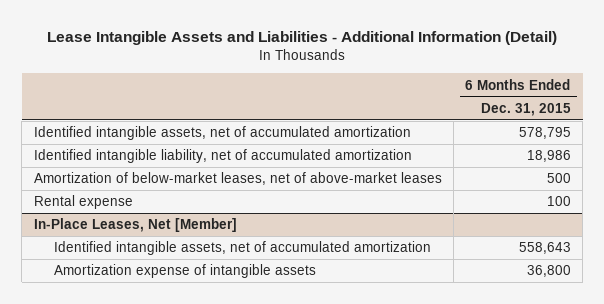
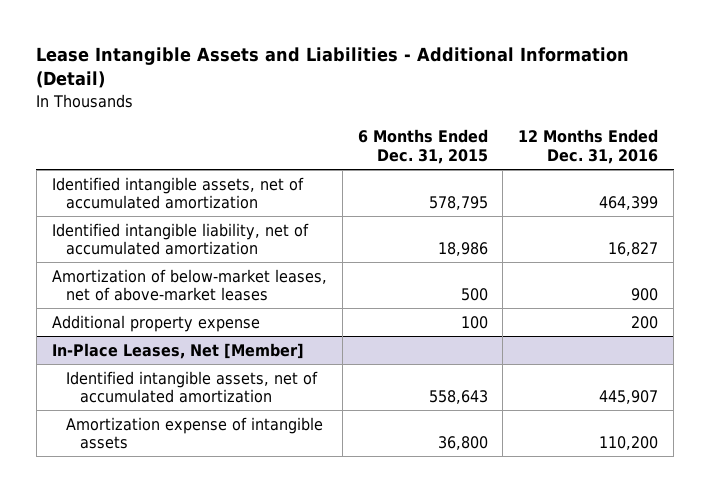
- | 6 Months Ended Dec. 31, 2015
+ | 6 Months Ended Dec. 31, 2015 | 12 Months Ended Dec. 31, 2016
- Rental expense | 100
+ Additional property expense | 100 | 200

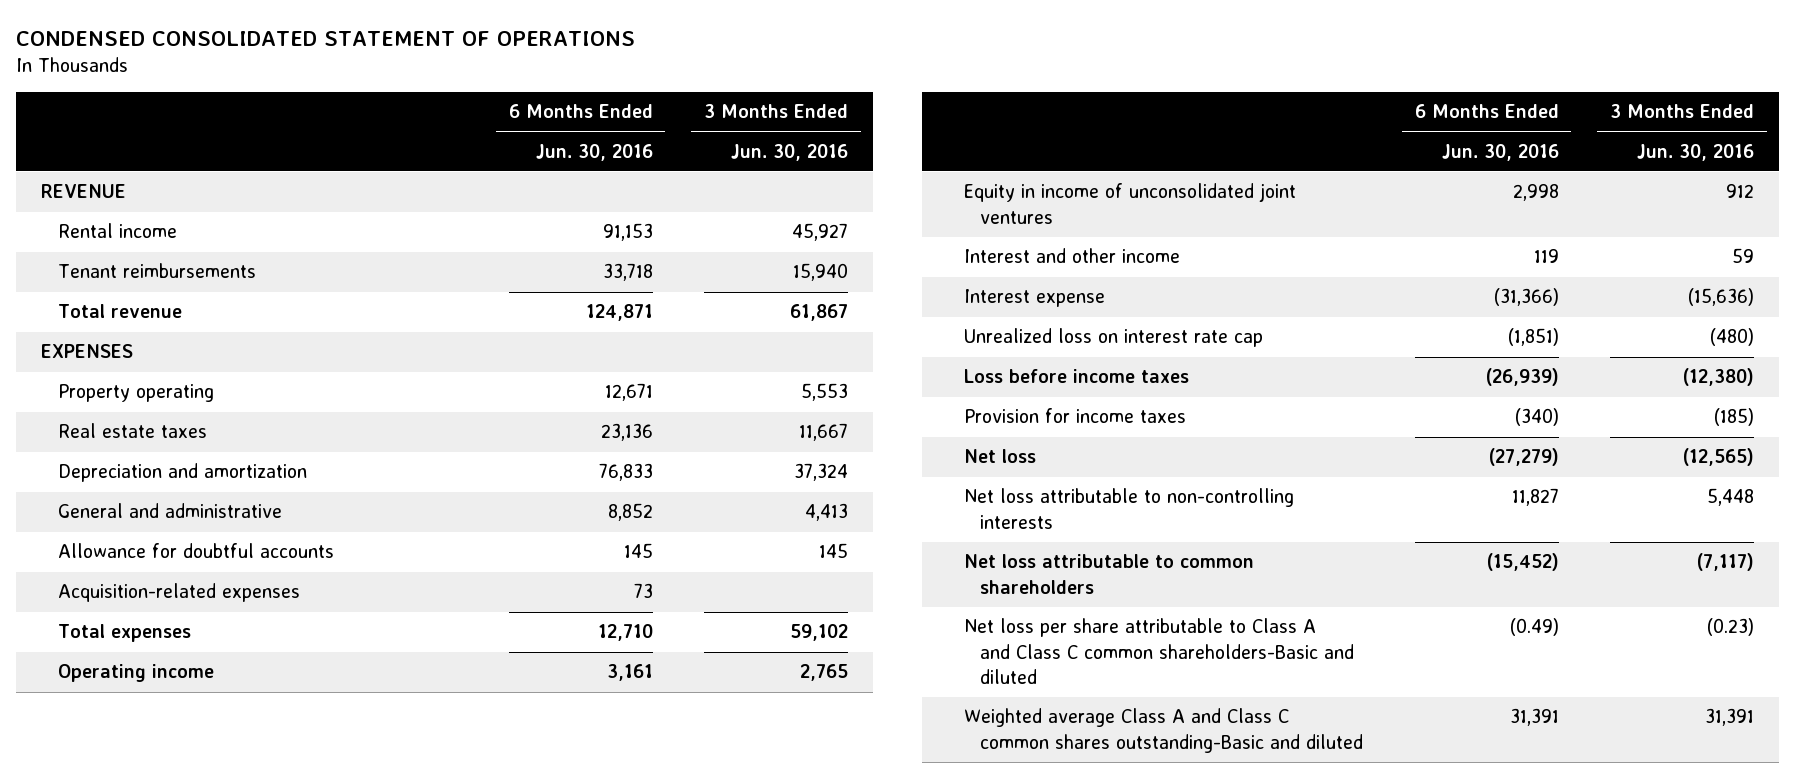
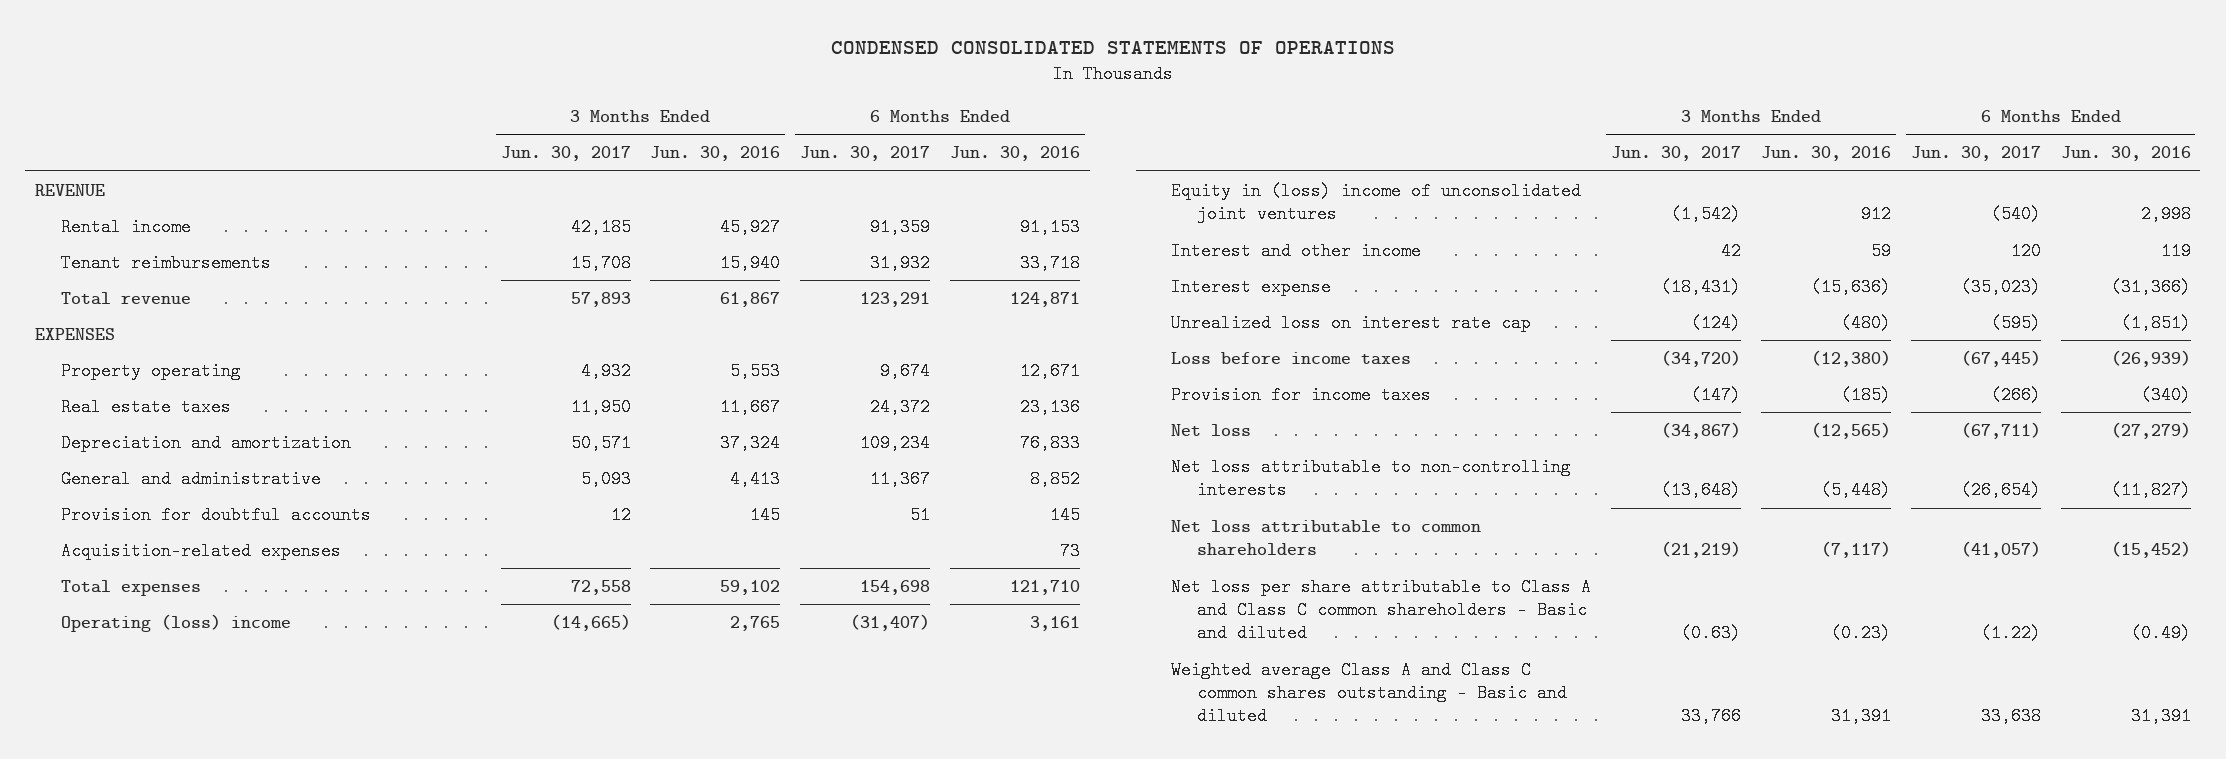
- CONDENSED CONSOLIDATED STATEMENT OF OPERATIONS
+ CONDENSED CONSOLIDATED STATEMENTS OF OPERATIONS
- | 6 Months Ended Jun. 30, 2016 | 3 Months Ended Jun. 30, 2016
+ | 3 Months Ended Jun. 30, 2017 | 3 Months Ended Jun. 30, 2016 | 6 Months Ended Jun. 30, 2017 | 6 Months Ended Jun. 30, 2016
- Allowance for doubtful accounts | 145 | 145
+ Provision for doubtful accounts | 12 | 145 | 51 | 145
- Total expenses | 12,710 | 59,102
- Operating income | 3,161 | 2,765
- Equity in income of unconsolidated joint ventures | 2,998 | 912
+ Total expenses | 72,558 | 59,102 | 154,698 | 121,710
+ Operating (loss) income | (14,665) | 2,765 | (31,407) | 3,161
+ Equity in (loss) income of unconsolidated joint ventures | (1,542) | 912 | (540) | 2,998
- Net loss attributable to non-controlling interests | 11,827 | 5,448
+ Net loss attributable to non-controlling interests | (13,648) | (5,448) | (26,654) | (11,827)
- Net loss per share attributable to Class A and Class C common shareholders-Basic and diluted | (0.49) | (0.23)
- Weighted average Class A and Class C common shares outstanding-Basic and diluted | 31,391 | 31,391
+ Net loss per share attributable to Class A and Class C common shareholders - Basic and diluted | (0.63) | (0.23) | (1.22) | (0.49)
+ Weighted average Class A and Class C common shares outstanding - Basic and diluted | 33,766 | 31,391 | 33,638 | 31,391

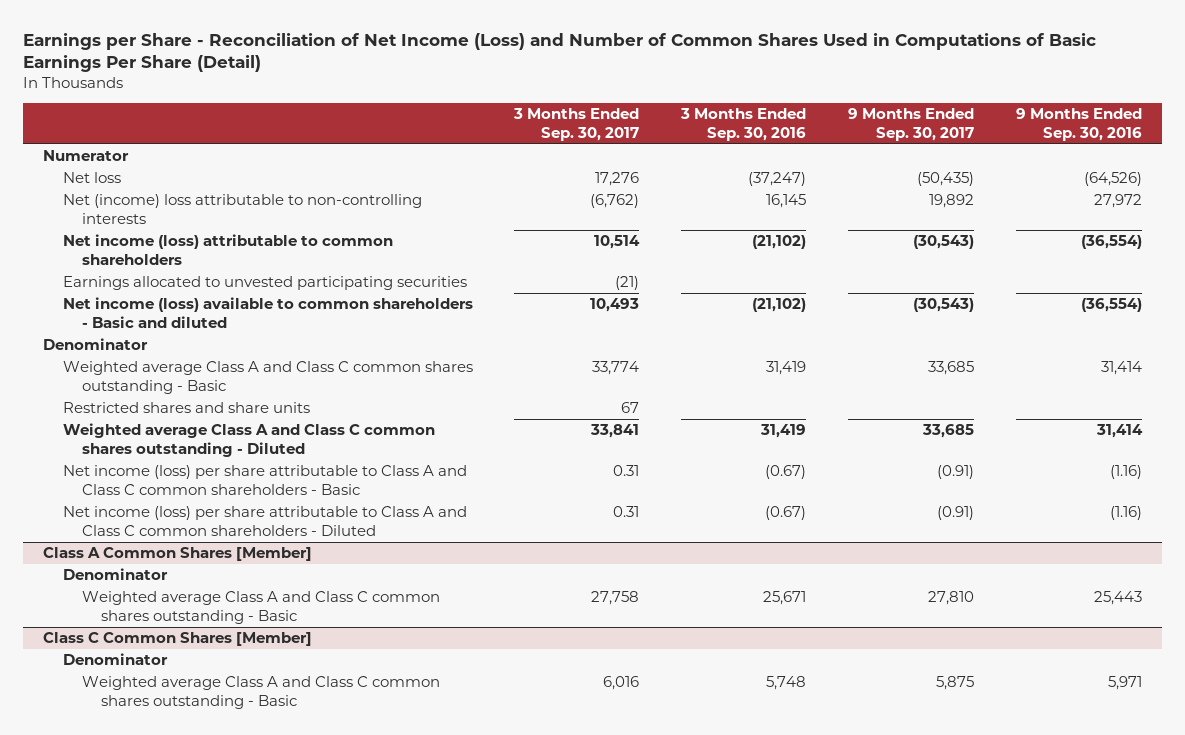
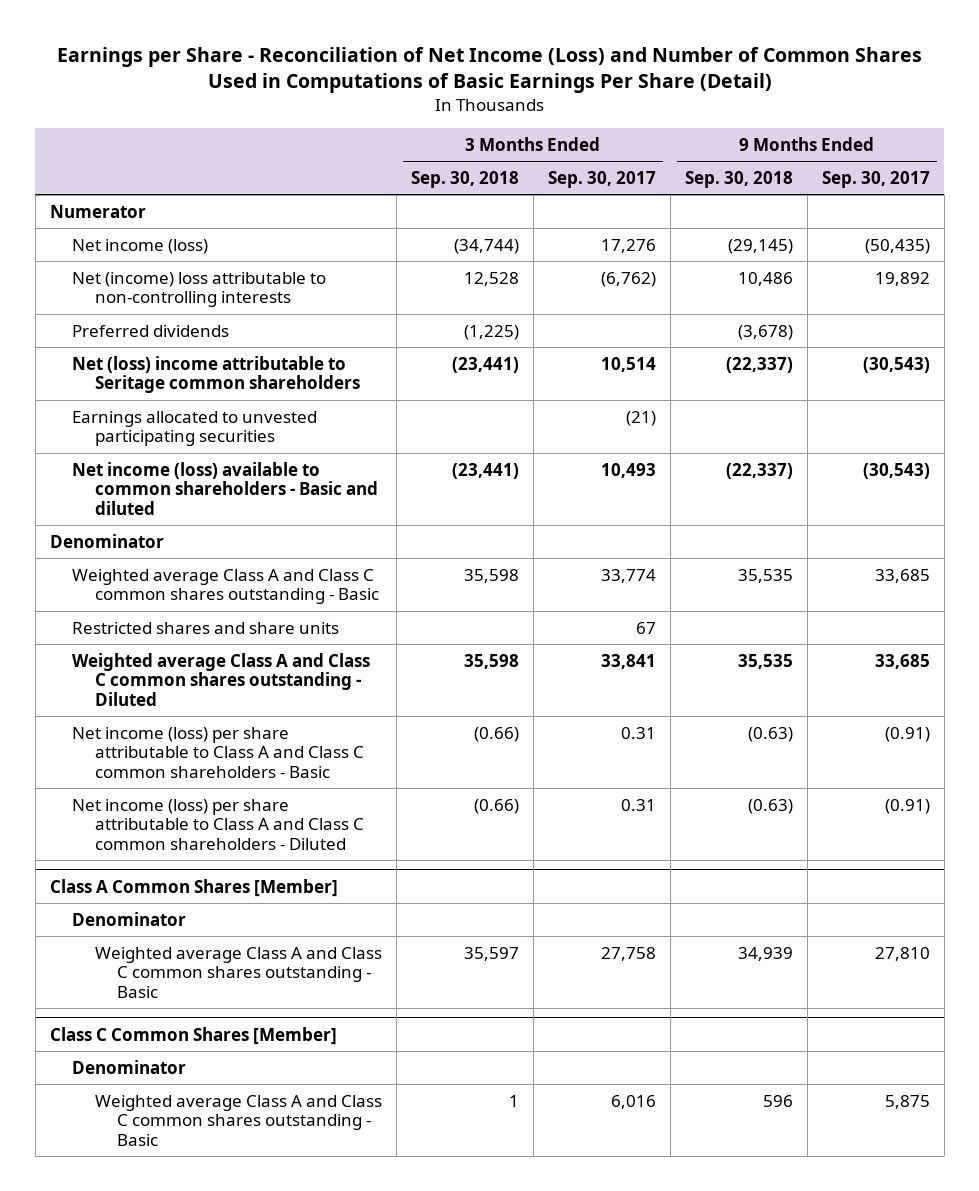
- | 3 Months Ended Sep. 30, 2017 | 3 Months Ended Sep. 30, 2016 | 9 Months Ended Sep. 30, 2017 | 9 Months Ended Sep. 30, 2016
+ | 3 Months Ended Sep. 30, 2018 | 3 Months Ended Sep. 30, 2017 | 9 Months Ended Sep. 30, 2018 | 9 Months Ended Sep. 30, 2017
- Net loss | 17,276 | (37,247) | (50,435) | (64,526)
+ Net income (loss) | (34,744) | 17,276 | (29,145) | (50,435)
- Net income (loss) attributable to common shareholders | 10,514 | (21,102) | (30,543) | (36,554)
+ Preferred dividends | (1,225) | | (3,678) |
+ Net (loss) income attributable to Seritage common shareholders | (23,441) | 10,514 | (22,337) | (30,543)

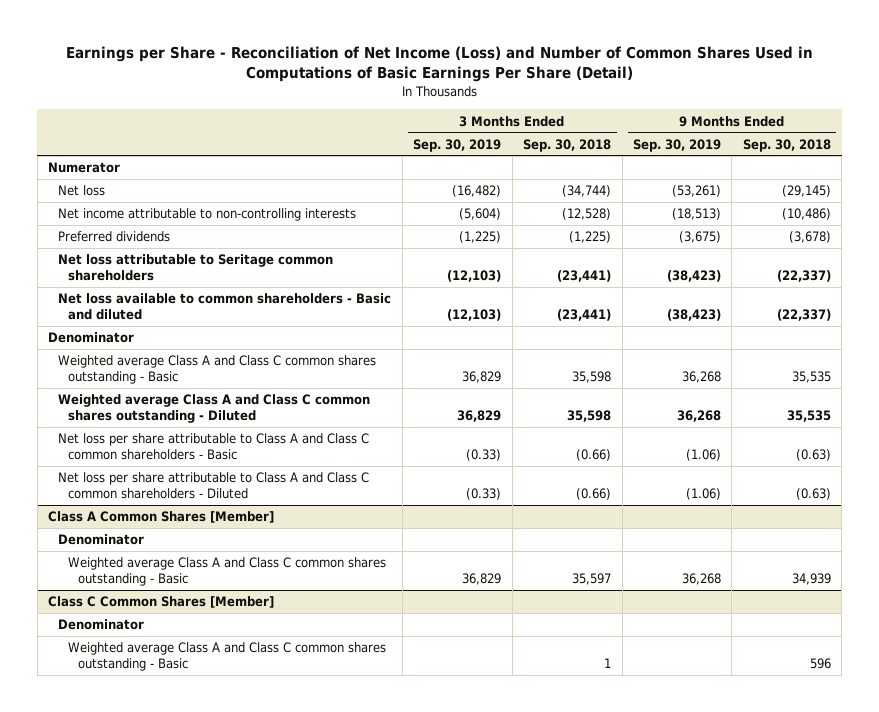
- | 3 Months Ended Sep. 30, 2018 | 3 Months Ended Sep. 30, 2017 | 9 Months Ended Sep. 30, 2018 | 9 Months Ended Sep. 30, 2017
+ | 3 Months Ended Sep. 30, 2019 | 3 Months Ended Sep. 30, 2018 | 9 Months Ended Sep. 30, 2019 | 9 Months Ended Sep. 30, 2018
- Net income (loss) | (34,744) | 17,276 | (29,145) | (50,435)
- Net (income) loss attributable to non-controlling interests | 12,528 | (6,762) | 10,486 | 19,892
+ Net loss | (16,482) | (34,744) | (53,261) | (29,145)
+ Net income attributable to non-controlling interests | (5,604) | (12,528) | (18,513) | (10,486)
- Net (loss) income attributable to Seritage common shareholders | (23,441) | 10,514 | (22,337) | (30,543)
- Earnings allocated to unvested participating securities | | (21) | |
- Net income (loss) available to common shareholders - Basic and diluted | (23,441) | 10,493 | (22,337) | (30,543)
+ Net loss attributable to Seritage common shareholders | (12,103) | (23,441) | (38,423) | (22,337)
+ Net loss available to common shareholders - Basic and diluted | (12,103) | (23,441) | (38,423) | (22,337)
- Restricted shares and share units | | 67 | |
- Net income (loss) per share attributable to Class A and Class C common shareholders - Basic | (0.66) | 0.31 | (0.63) | (0.91)
- Net income (loss) per share attributable to Class A and Class C common shareholders - Diluted | (0.66) | 0.31 | (0.63) | (0.91)
+ Net loss per share attributable to Class A and Class C common shareholders - Basic | (0.33) | (0.66) | (1.06) | (0.63)
+ Net loss per share attributable to Class A and Class C common shareholders - Diluted | (0.33) | (0.66) | (1.06) | (0.63)

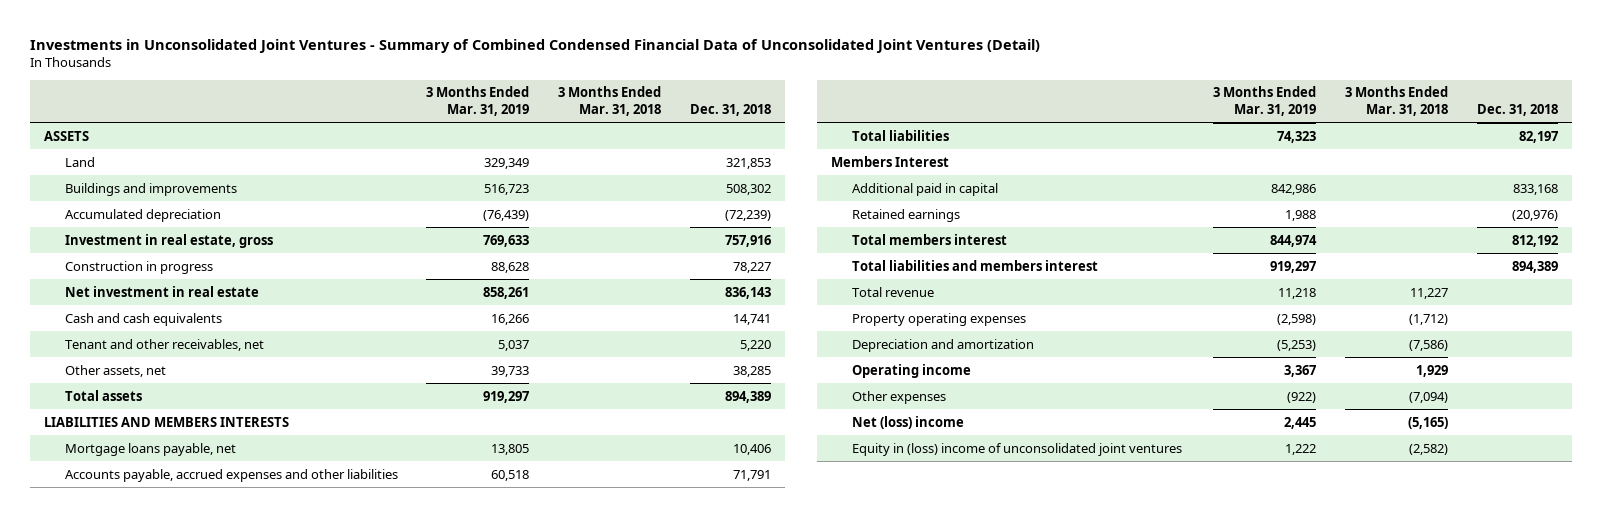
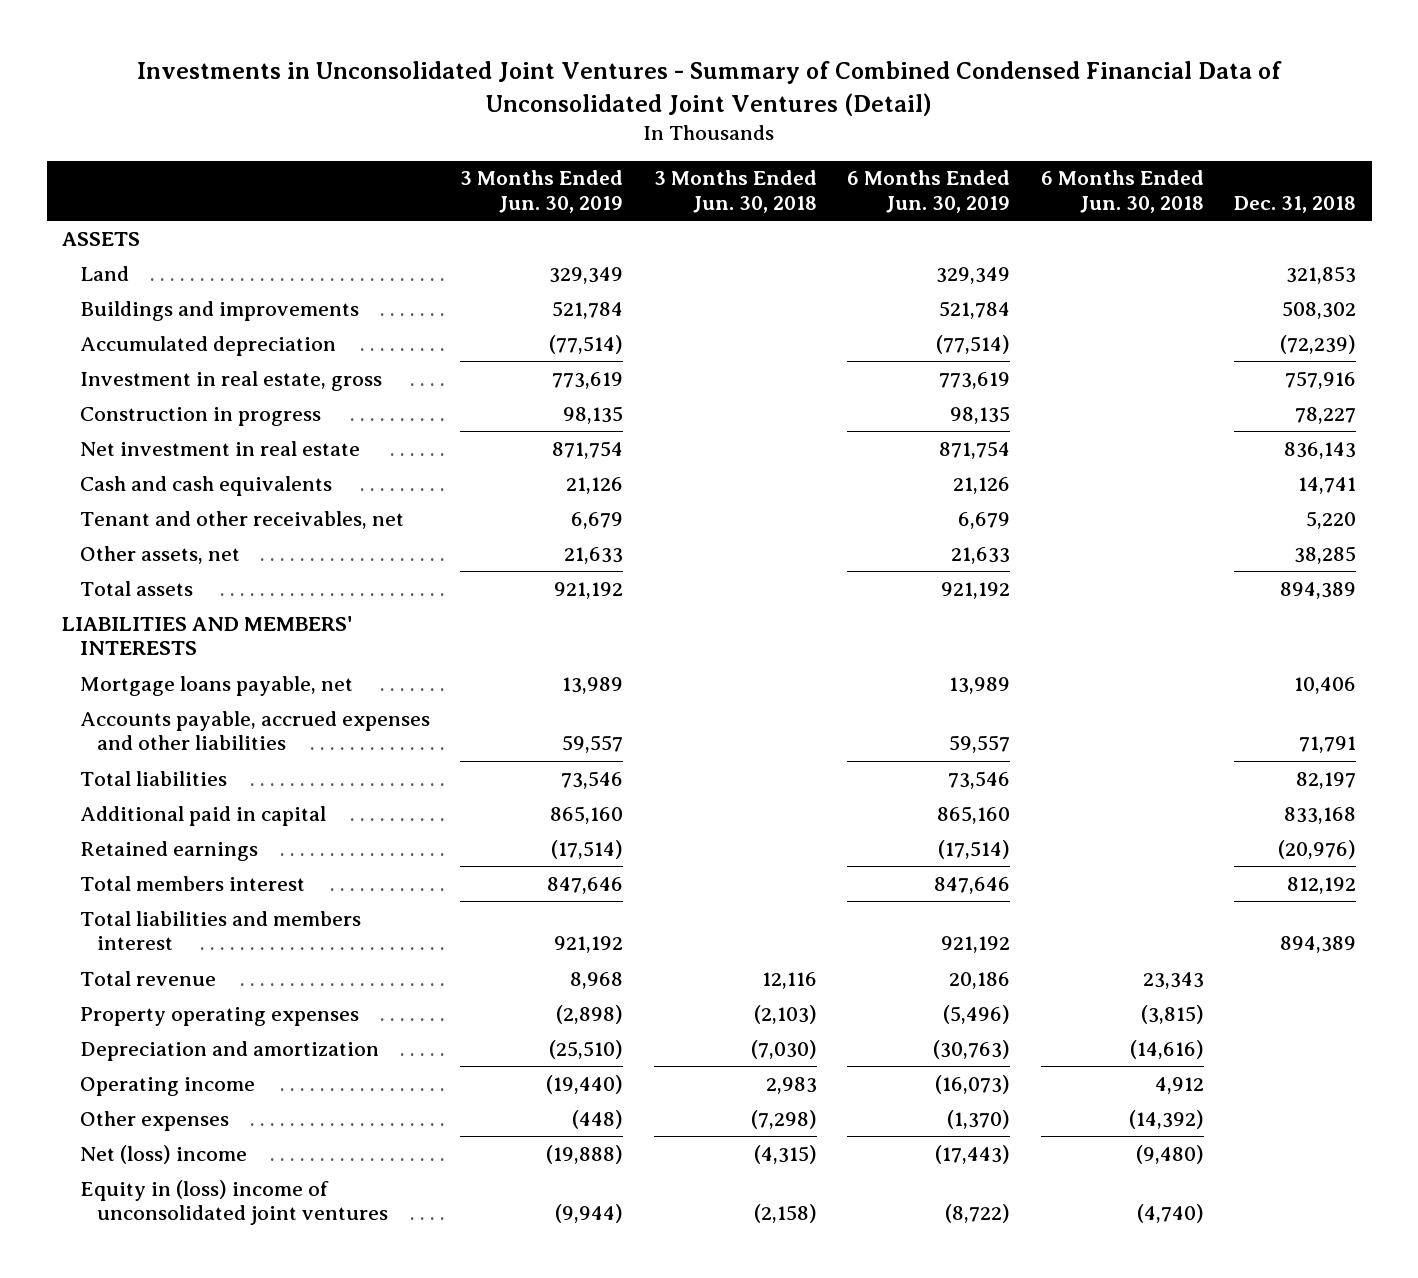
- | 3 Months Ended Mar. 31, 2019 | 3 Months Ended Mar. 31, 2018 | Dec. 31, 2018
+ | 3 Months Ended Jun. 30, 2019 | 3 Months Ended Jun. 30, 2018 | 6 Months Ended Jun. 30, 2019 | 6 Months Ended Jun. 30, 2018 | Dec. 31, 2018
- LIABILITIES AND MEMBERS INTERESTS
+ LIABILITIES AND MEMBERS' INTERESTS
- Members Interest

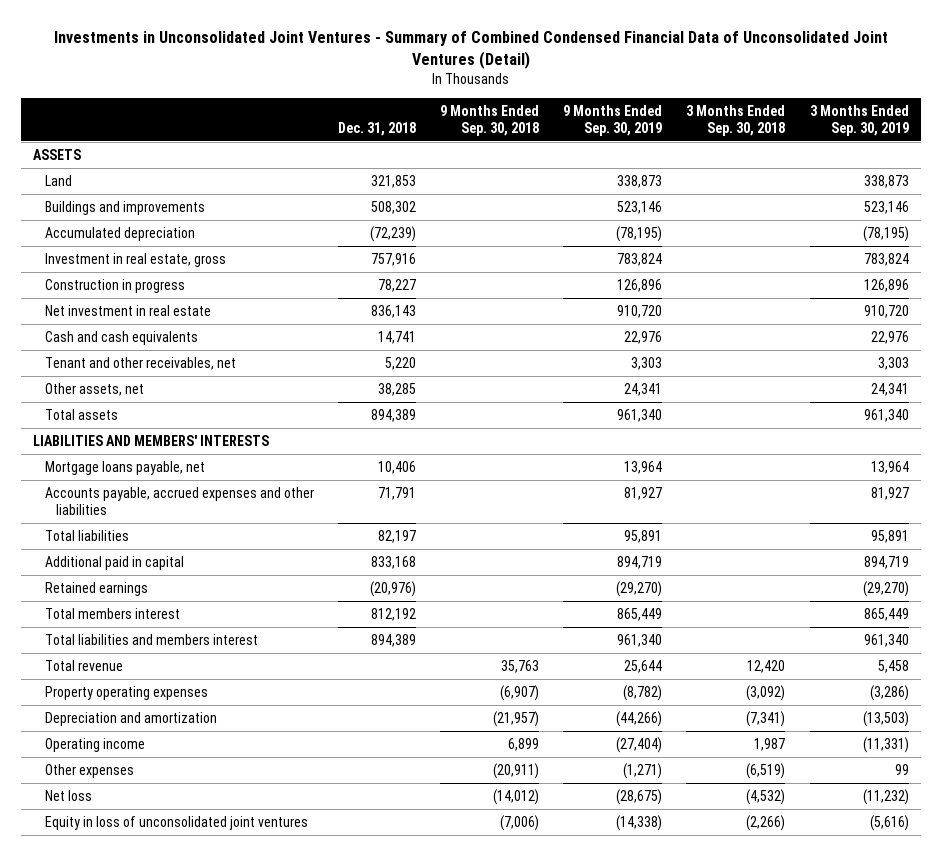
- | 3 Months Ended Jun. 30, 2019 | 3 Months Ended Jun. 30, 2018 | 6 Months Ended Jun. 30, 2019 | 6 Months Ended Jun. 30, 2018 | Dec. 31, 2018
+ | Dec. 31, 2018 | 9 Months Ended Sep. 30, 2018 | 9 Months Ended Sep. 30, 2019 | 3 Months Ended Sep. 30, 2018 | 3 Months Ended Sep. 30, 2019
- Net (loss) income | (19,888) | (4,315) | (17,443) | (9,480) |
- Equity in (loss) income of unconsolidated joint ventures | (9,944) | (2,158) | (8,722) | (4,740) |
+ Net loss | | (14,012) | (28,675) | (4,532) | (11,232)
+ Equity in loss of unconsolidated joint ventures | | (7,006) | (14,338) | (2,266) | (5,616)

